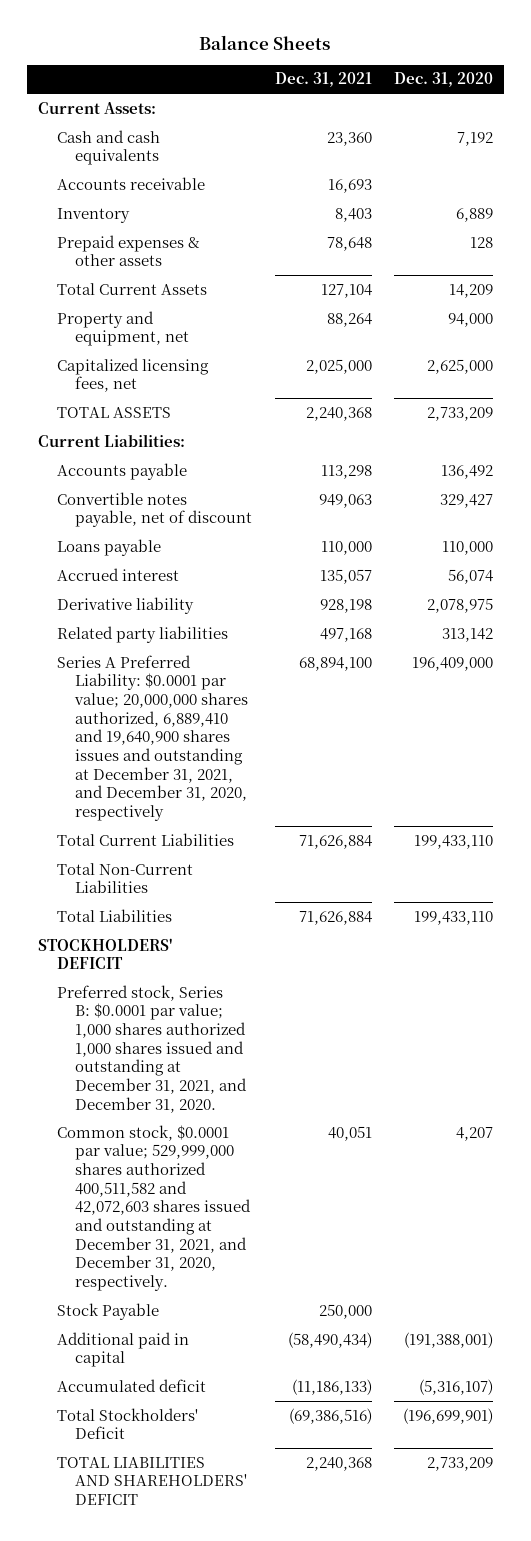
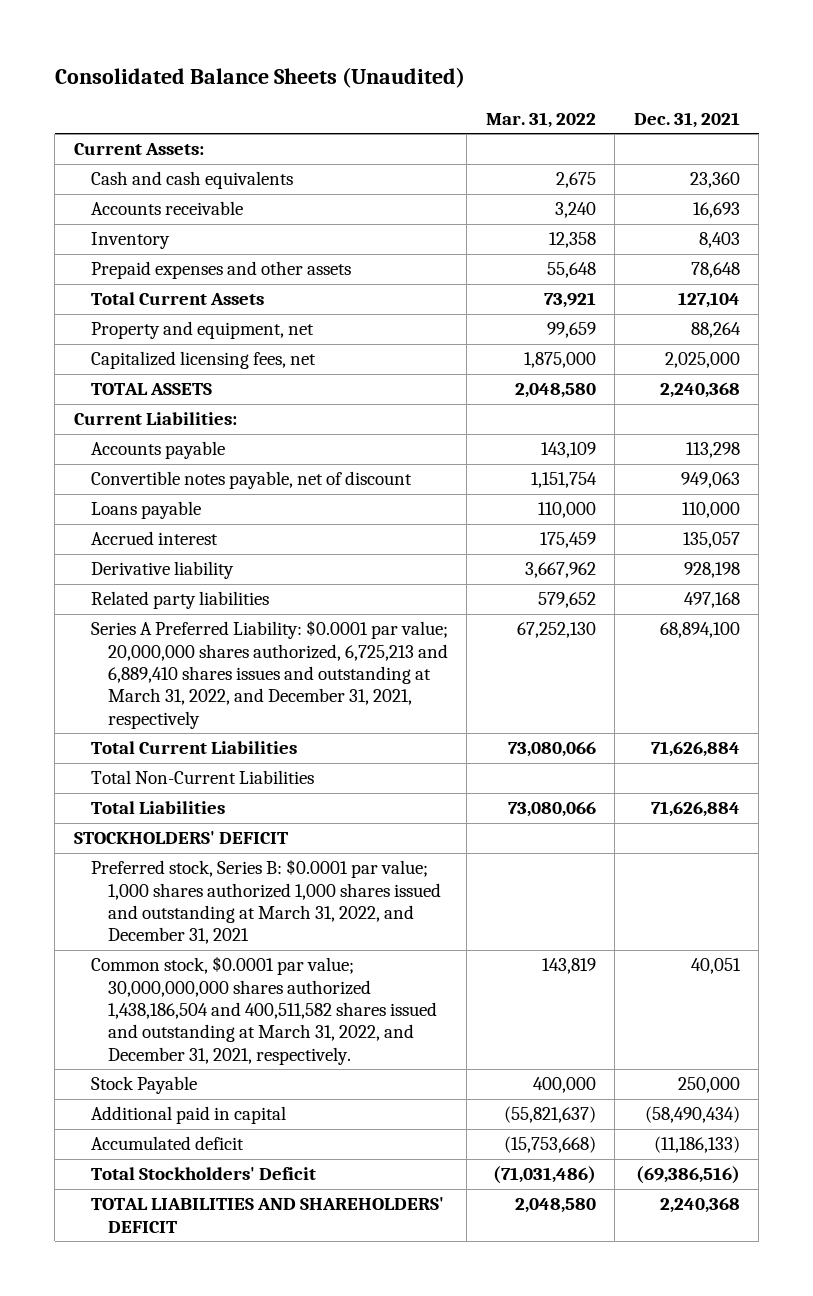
- Balance Sheets
+ Consolidated Balance Sheets (Unaudited)
- | Dec. 31, 2021 | Dec. 31, 2020
+ | Mar. 31, 2022 | Dec. 31, 2021
- Prepaid expenses & other assets | 78,648 | 128
+ Prepaid expenses and other assets | 55,648 | 78,648
- Series A Preferred Liability: $0.0001 par value; 20,000,000 shares authorized, 6,889,410 and 19,640,900 shares issues and outstanding at December 31, 2021, and December 31, 2020, respectively | 68,894,100 | 196,409,000
+ Series A Preferred Liability: $0.0001 par value; 20,000,000 shares authorized, 6,725,213 and 6,889,410 shares issues and outstanding at March 31, 2022, and December 31, 2021, respectively | 67,252,130 | 68,894,100
- Preferred stock, Series B: $0.0001 par value; 1,000 shares authorized 1,000 shares issued and outstanding at December 31, 2021, and December 31, 2020.
- Common stock, $0.0001 par value; 529,999,000 shares authorized 400,511,582 and 42,072,603 shares issued and outstanding at December 31, 2021, and December 31, 2020, respectively. | 40,051 | 4,207
+ Preferred stock, Series B: $0.0001 par value; 1,000 shares authorized 1,000 shares issued and outstanding at March 31, 2022, and December 31, 2021
+ Common stock, $0.0001 par value; 30,000,000,000 shares authorized 1,438,186,504 and 400,511,582 shares issued and outstanding at March 31, 2022, and December 31, 2021, respectively. | 143,819 | 40,051

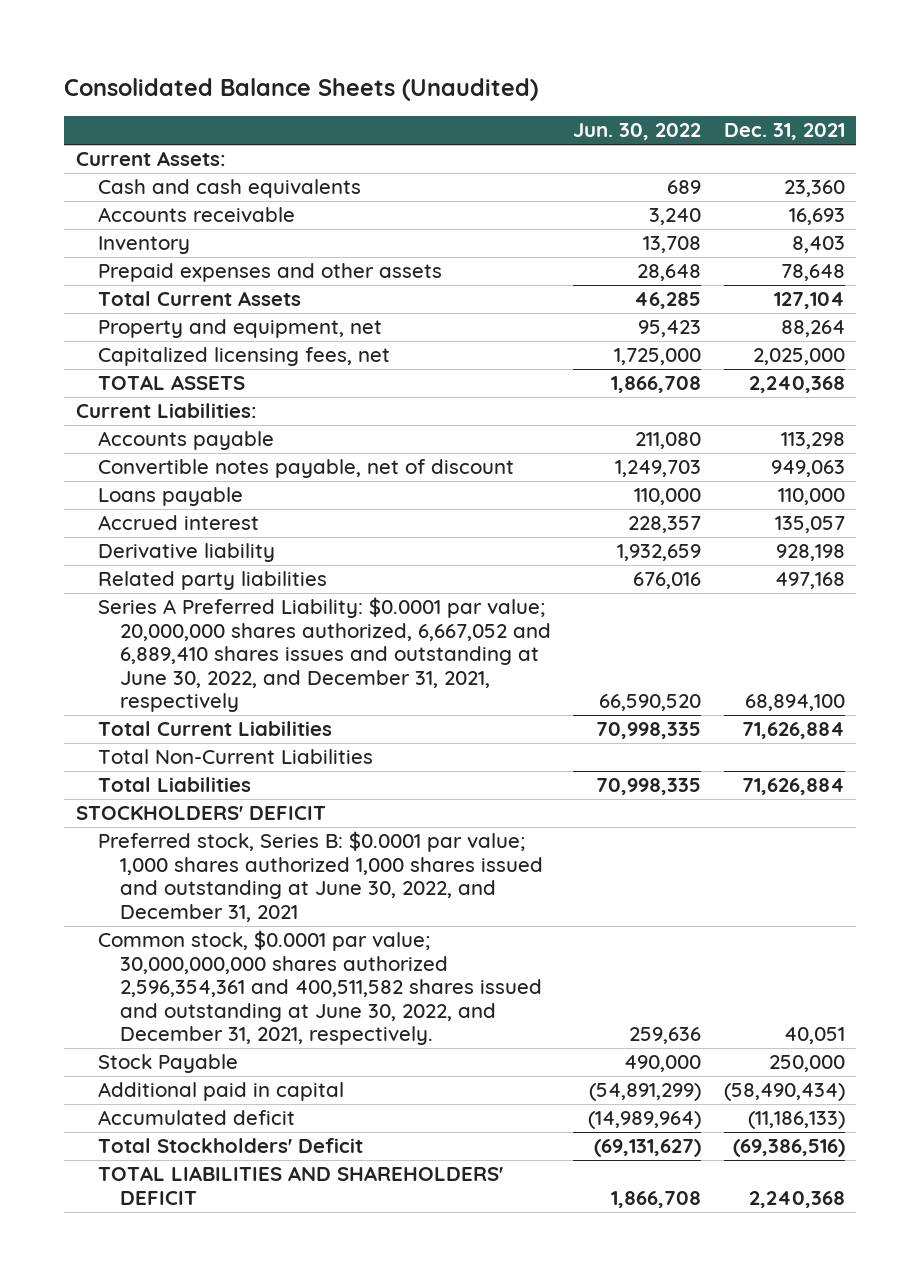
- | Mar. 31, 2022 | Dec. 31, 2021
+ | Jun. 30, 2022 | Dec. 31, 2021
- Series A Preferred Liability: $0.0001 par value; 20,000,000 shares authorized, 6,725,213 and 6,889,410 shares issues and outstanding at March 31, 2022, and December 31, 2021, respectively | 67,252,130 | 68,894,100
+ Series A Preferred Liability: $0.0001 par value; 20,000,000 shares authorized, 6,667,052 and 6,889,410 shares issues and outstanding at June 30, 2022, and December 31, 2021, respectively | 66,590,520 | 68,894,100
- Preferred stock, Series B: $0.0001 par value; 1,000 shares authorized 1,000 shares issued and outstanding at March 31, 2022, and December 31, 2021
- Common stock, $0.0001 par value; 30,000,000,000 shares authorized 1,438,186,504 and 400,511,582 shares issued and outstanding at March 31, 2022, and December 31, 2021, respectively. | 143,819 | 40,051
+ Preferred stock, Series B: $0.0001 par value; 1,000 shares authorized 1,000 shares issued and outstanding at June 30, 2022, and December 31, 2021
+ Common stock, $0.0001 par value; 30,000,000,000 shares authorized 2,596,354,361 and 400,511,582 shares issued and outstanding at June 30, 2022, and December 31, 2021, respectively. | 259,636 | 40,051

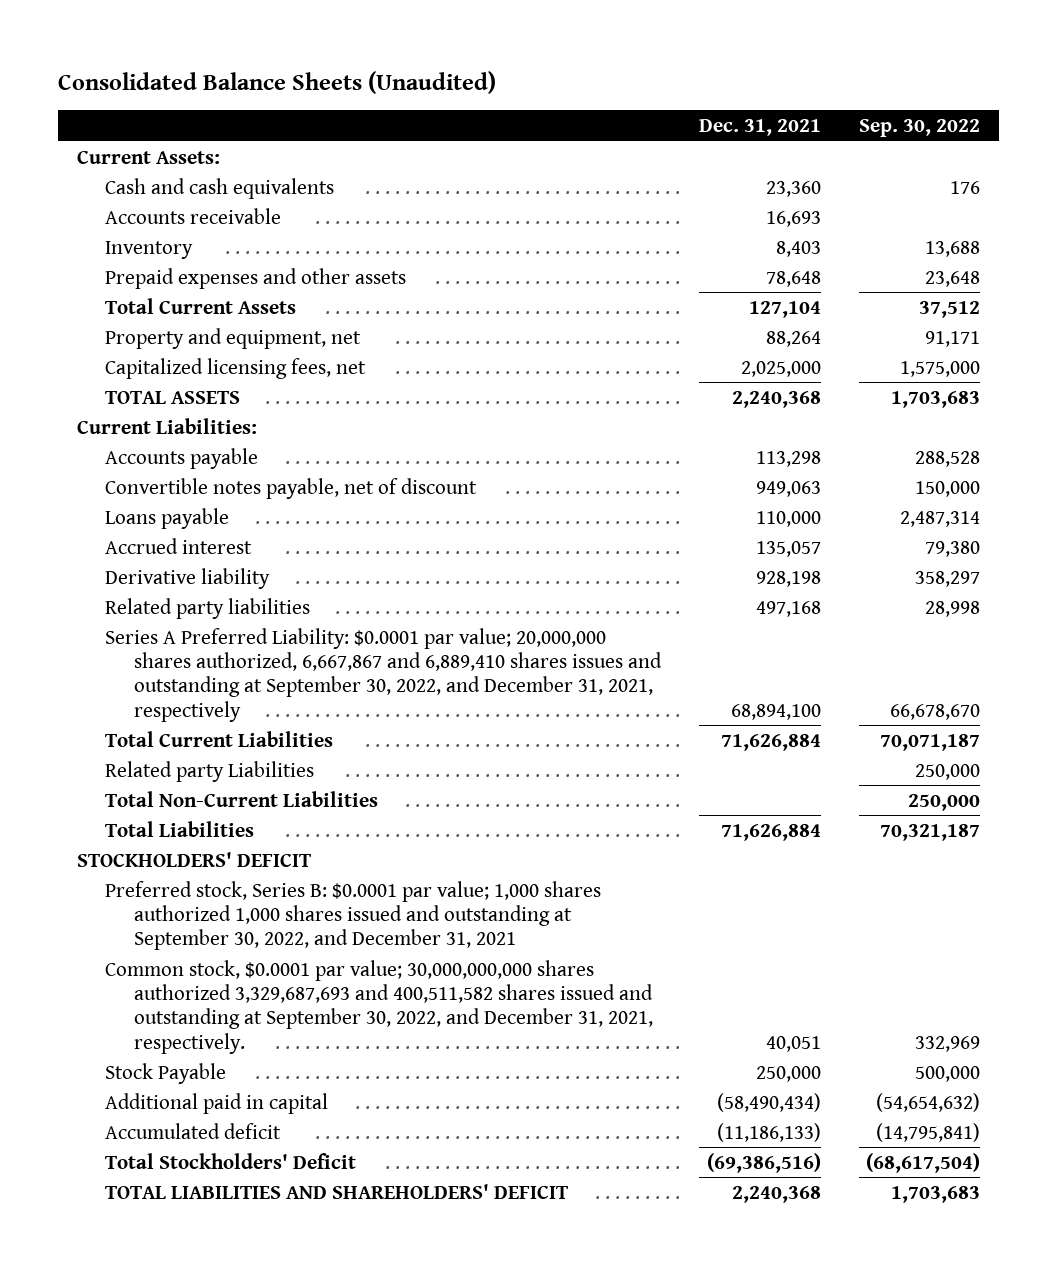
- | Jun. 30, 2022 | Dec. 31, 2021
+ | Dec. 31, 2021 | Sep. 30, 2022
- Series A Preferred Liability: $0.0001 par value; 20,000,000 shares authorized, 6,667,052 and 6,889,410 shares issues and outstanding at June 30, 2022, and December 31, 2021, respectively | 66,590,520 | 68,894,100
+ Series A Preferred Liability: $0.0001 par value; 20,000,000 shares authorized, 6,667,867 and 6,889,410 shares issues and outstanding at September 30, 2022, and December 31, 2021, respectively | 68,894,100 | 66,678,670
+ Related party Liabilities | | 250,000
- Preferred stock, Series B: $0.0001 par value; 1,000 shares authorized 1,000 shares issued and outstanding at June 30, 2022, and December 31, 2021
- Common stock, $0.0001 par value; 30,000,000,000 shares authorized 2,596,354,361 and 400,511,582 shares issued and outstanding at June 30, 2022, and December 31, 2021, respectively. | 259,636 | 40,051
+ Preferred stock, Series B: $0.0001 par value; 1,000 shares authorized 1,000 shares issued and outstanding at September 30, 2022, and December 31, 2021
+ Common stock, $0.0001 par value; 30,000,000,000 shares authorized 3,329,687,693 and 400,511,582 shares issued and outstanding at September 30, 2022, and December 31, 2021, respectively. | 40,051 | 332,969

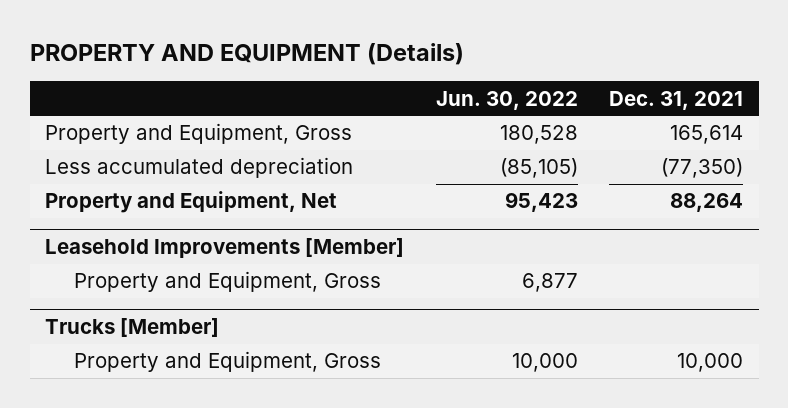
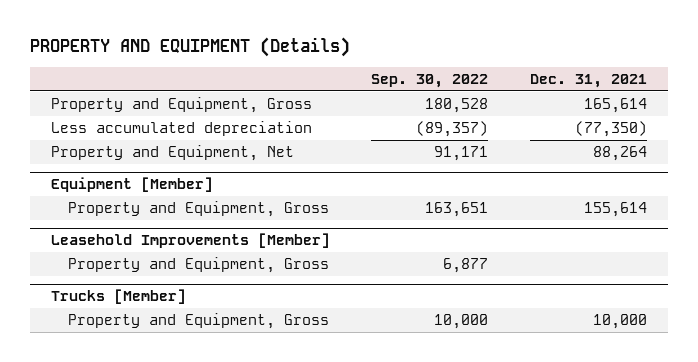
- | Jun. 30, 2022 | Dec. 31, 2021
+ | Sep. 30, 2022 | Dec. 31, 2021
+ Equipment [Member]
+ Property and Equipment, Gross | 163,651 | 155,614

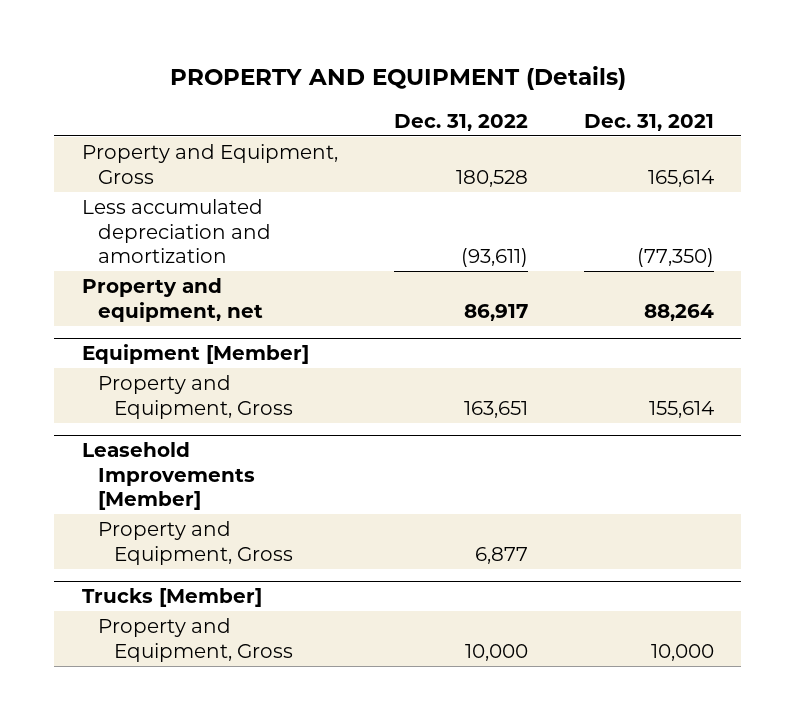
- | Sep. 30, 2022 | Dec. 31, 2021
+ | Dec. 31, 2022 | Dec. 31, 2021
- Less accumulated depreciation | (89,357) | (77,350)
- Property and Equipment, Net | 91,171 | 88,264
+ Less accumulated depreciation and amortization | (93,611) | (77,350)
+ Property and equipment, net | 86,917 | 88,264

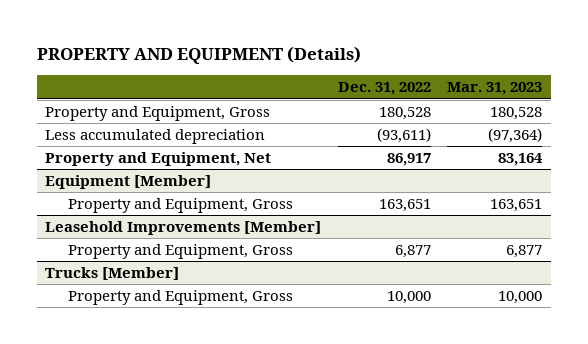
- | Dec. 31, 2022 | Dec. 31, 2021
+ | Dec. 31, 2022 | Mar. 31, 2023
- Less accumulated depreciation and amortization | (93,611) | (77,350)
- Property and equipment, net | 86,917 | 88,264
+ Less accumulated depreciation | (93,611) | (97,364)
+ Property and Equipment, Net | 86,917 | 83,164

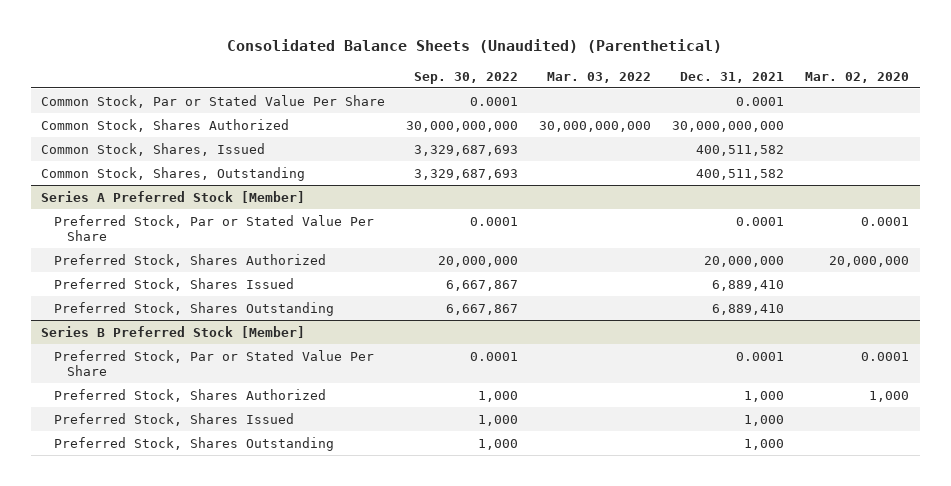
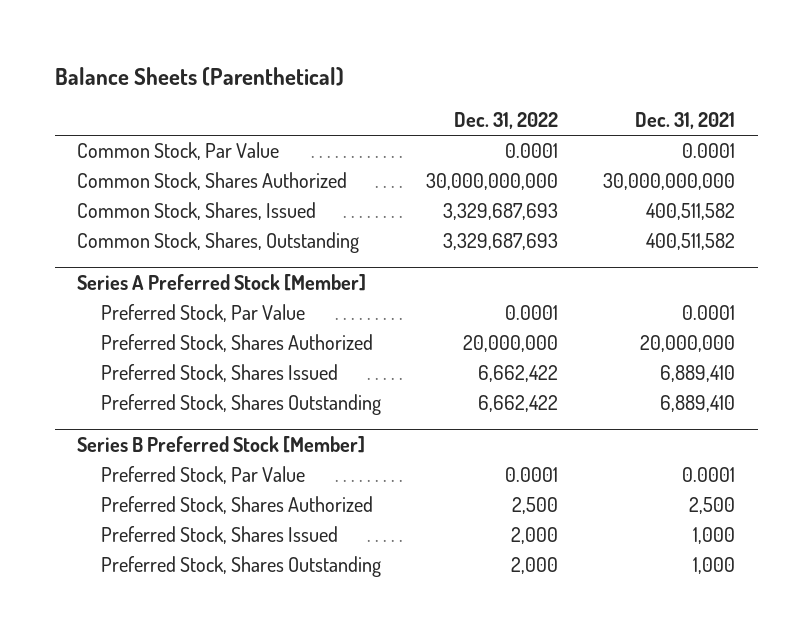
- Consolidated Balance Sheets (Unaudited) (Parenthetical)
+ Balance Sheets (Parenthetical)
- | Sep. 30, 2022 | Mar. 03, 2022 | Dec. 31, 2021 | Mar. 02, 2020
+ | Dec. 31, 2022 | Dec. 31, 2021
- Common Stock, Par or Stated Value Per Share | 0.0001 | | 0.0001 |
+ Common Stock, Par Value | 0.0001 | 0.0001
@ Series A Preferred Stock [Member]
- Preferred Stock, Par or Stated Value Per Share | 0.0001 | | 0.0001 | 0.0001
+ Preferred Stock, Par Value | 0.0001 | 0.0001
@ Series B Preferred Stock [Member]
- Preferred Stock, Par or Stated Value Per Share | 0.0001 | | 0.0001 | 0.0001
- Preferred Stock, Shares Authorized | 1,000 | | 1,000 | 1,000
+ Preferred Stock, Par Value | 0.0001 | 0.0001
+ Preferred Stock, Shares Authorized | 2,500 | 2,500

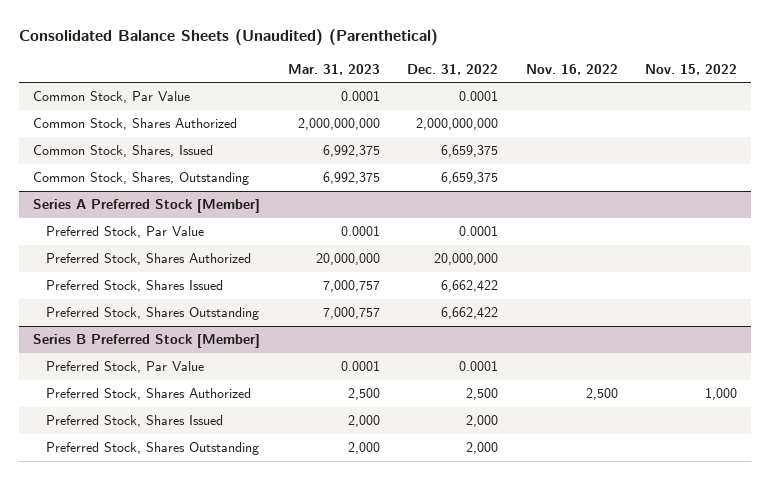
- Balance Sheets (Parenthetical)
+ Consolidated Balance Sheets (Unaudited) (Parenthetical)
- | Dec. 31, 2022 | Dec. 31, 2021
+ | Mar. 31, 2023 | Dec. 31, 2022 | Nov. 16, 2022 | Nov. 15, 2022
- Common Stock, Shares Authorized | 30,000,000,000 | 30,000,000,000
- Common Stock, Shares, Issued | 3,329,687,693 | 400,511,582
- Common Stock, Shares, Outstanding | 3,329,687,693 | 400,511,582
+ Common Stock, Shares Authorized | 2,000,000,000 | 2,000,000,000 | |
+ Common Stock, Shares, Issued | 6,992,375 | 6,659,375 | |
+ Common Stock, Shares, Outstanding | 6,992,375 | 6,659,375 | |

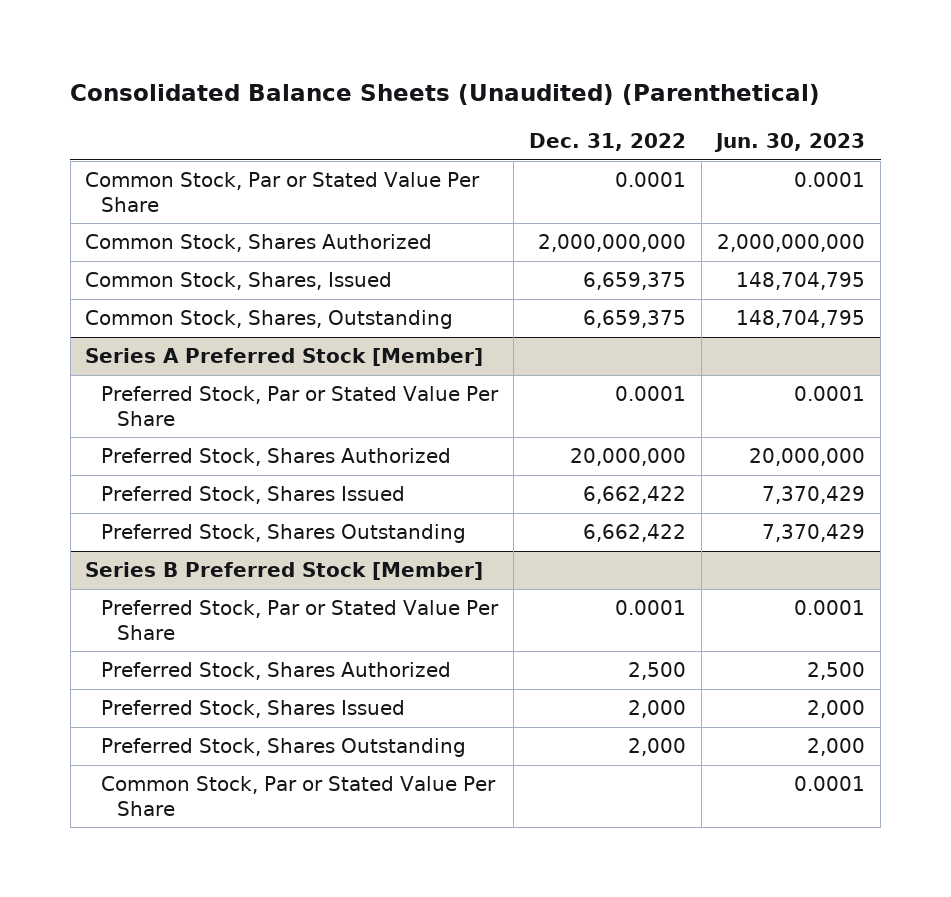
- | Mar. 31, 2023 | Dec. 31, 2022 | Nov. 16, 2022 | Nov. 15, 2022
+ | Dec. 31, 2022 | Jun. 30, 2023
- Common Stock, Par Value | 0.0001 | 0.0001 | |
+ Common Stock, Par or Stated Value Per Share | 0.0001 | 0.0001
@ Series A Preferred Stock [Member]
- Preferred Stock, Par Value | 0.0001 | 0.0001 | |
+ Preferred Stock, Par or Stated Value Per Share | 0.0001 | 0.0001
@ Series B Preferred Stock [Member]
- Preferred Stock, Par Value | 0.0001 | 0.0001 | |
+ Preferred Stock, Par or Stated Value Per Share | 0.0001 | 0.0001
+ Common Stock, Par or Stated Value Per Share | | 0.0001

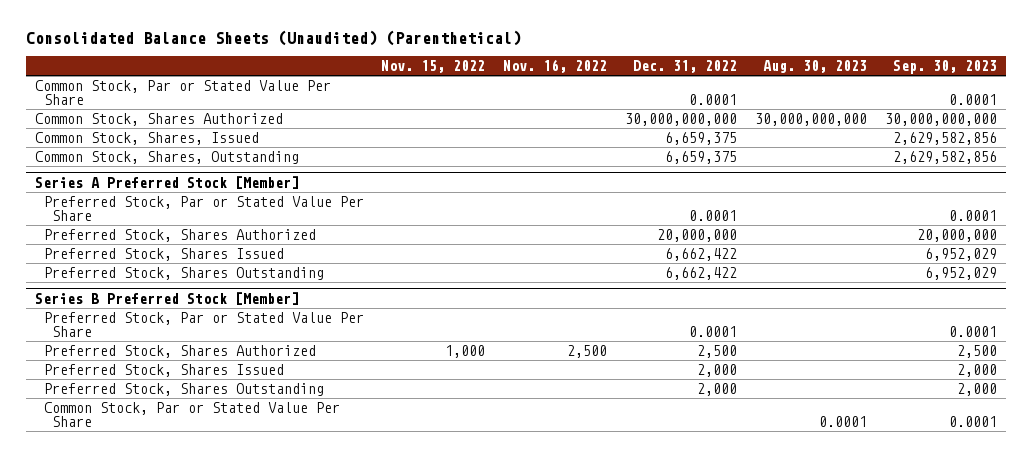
- | Dec. 31, 2022 | Jun. 30, 2023
+ | Nov. 15, 2022 | Nov. 16, 2022 | Dec. 31, 2022 | Aug. 30, 2023 | Sep. 30, 2023
- Common Stock, Shares Authorized | 2,000,000,000 | 2,000,000,000
+ Common Stock, Shares Authorized | | | 30,000,000,000 | 30,000,000,000 | 30,000,000,000

